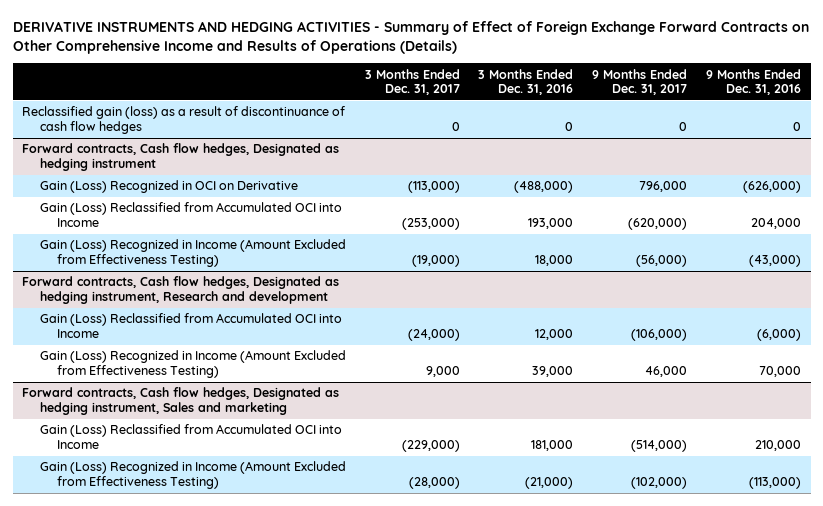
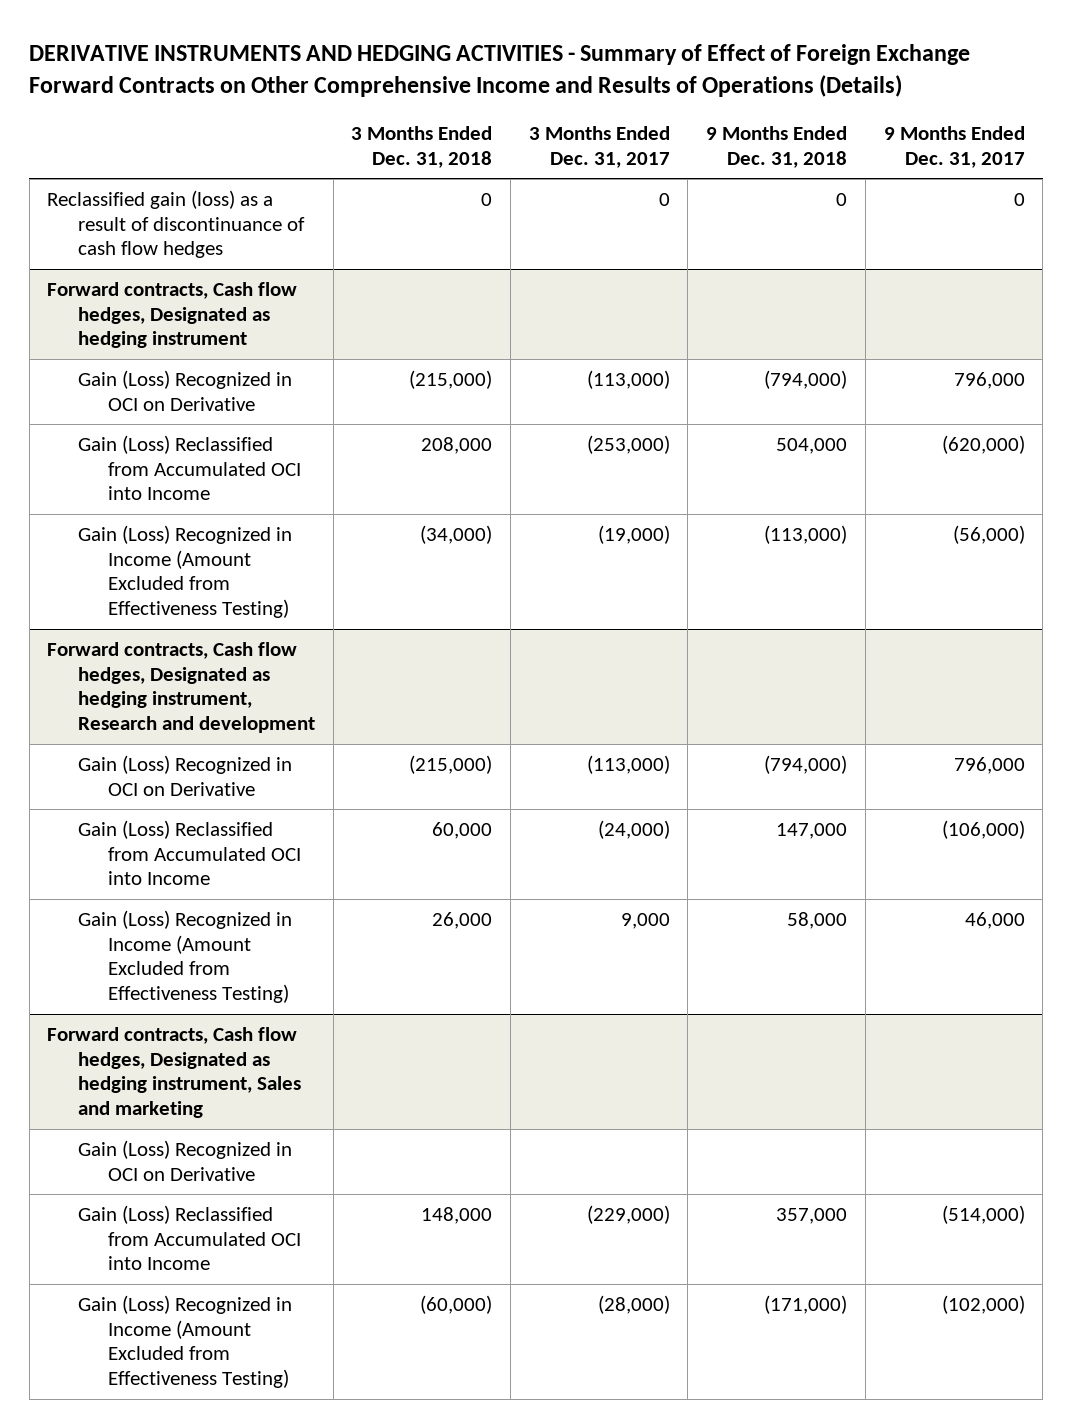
- | 3 Months Ended Dec. 31, 2017 | 3 Months Ended Dec. 31, 2016 | 9 Months Ended Dec. 31, 2017 | 9 Months Ended Dec. 31, 2016
+ | 3 Months Ended Dec. 31, 2018 | 3 Months Ended Dec. 31, 2017 | 9 Months Ended Dec. 31, 2018 | 9 Months Ended Dec. 31, 2017
@ Forward contracts, Cash flow hedges, Designated as hedging instrument, Research and development
+ Gain (Loss) Recognized in OCI on Derivative | (215,000) | (113,000) | (794,000) | 796,000
@ Forward contracts, Cash flow hedges, Designated as hedging instrument, Sales and marketing
+ Gain (Loss) Recognized in OCI on Derivative

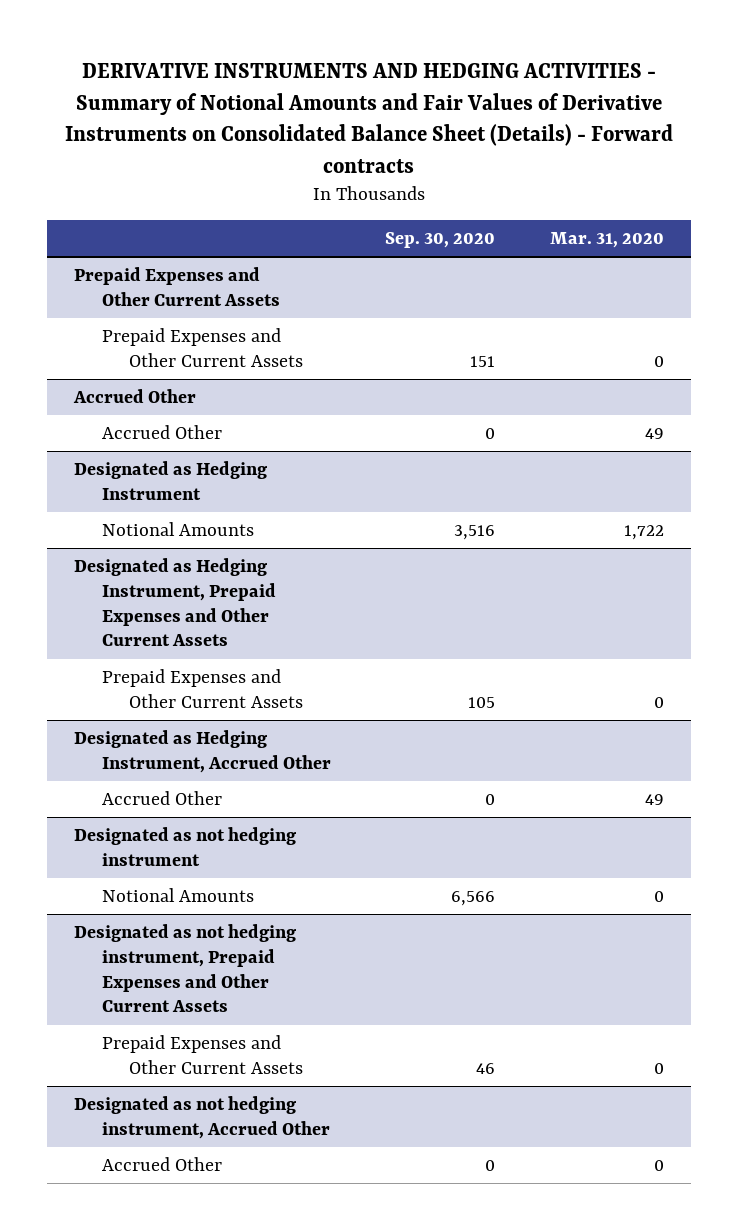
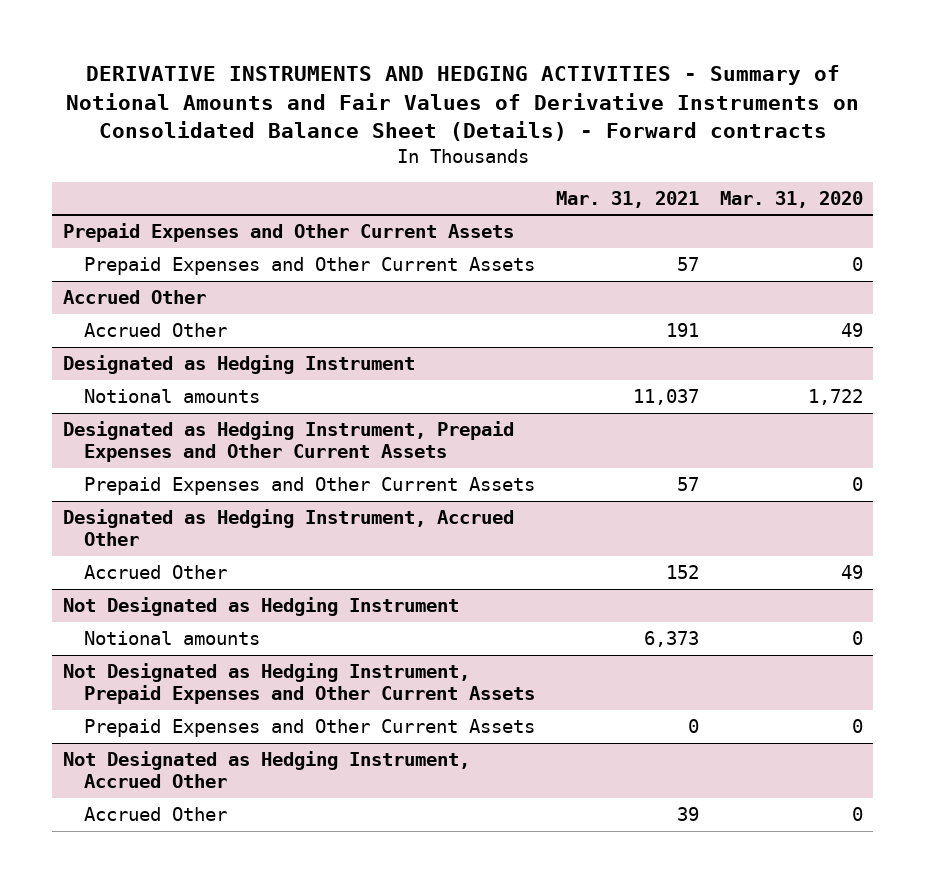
- | Sep. 30, 2020 | Mar. 31, 2020
+ | Mar. 31, 2021 | Mar. 31, 2020
@ Designated as Hedging Instrument
- Notional Amounts | 3,516 | 1,722
+ Notional amounts | 11,037 | 1,722
- Designated as not hedging instrument
- Notional Amounts | 6,566 | 0
- Designated as not hedging instrument, Prepaid Expenses and Other Current Assets
+ Not Designated as Hedging Instrument
+ Notional amounts | 6,373 | 0
+ Not Designated as Hedging Instrument, Prepaid Expenses and Other Current Assets
- Designated as not hedging instrument, Accrued Other
+ Not Designated as Hedging Instrument, Accrued Other

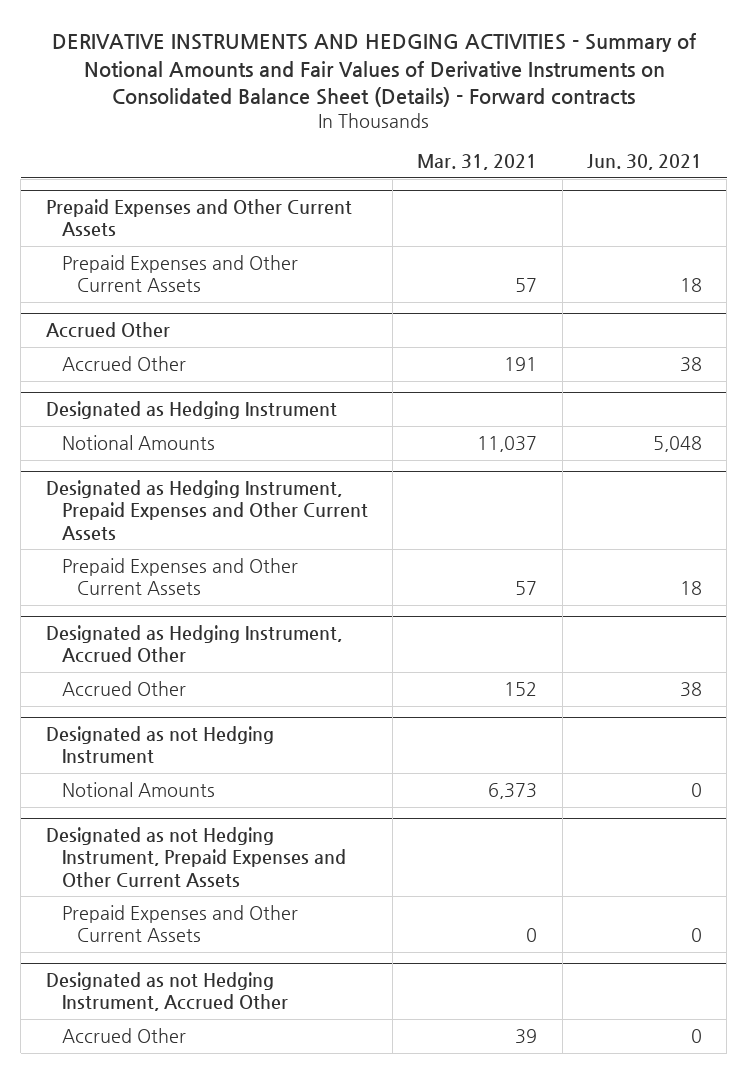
- | Mar. 31, 2021 | Mar. 31, 2020
+ | Mar. 31, 2021 | Jun. 30, 2021
@ Designated as Hedging Instrument
- Notional amounts | 11,037 | 1,722
+ Notional Amounts | 11,037 | 5,048
- Not Designated as Hedging Instrument
- Notional amounts | 6,373 | 0
- Not Designated as Hedging Instrument, Prepaid Expenses and Other Current Assets
+ Designated as not Hedging Instrument
+ Notional Amounts | 6,373 | 0
+ Designated as not Hedging Instrument, Prepaid Expenses and Other Current Assets
- Not Designated as Hedging Instrument, Accrued Other
+ Designated as not Hedging Instrument, Accrued Other

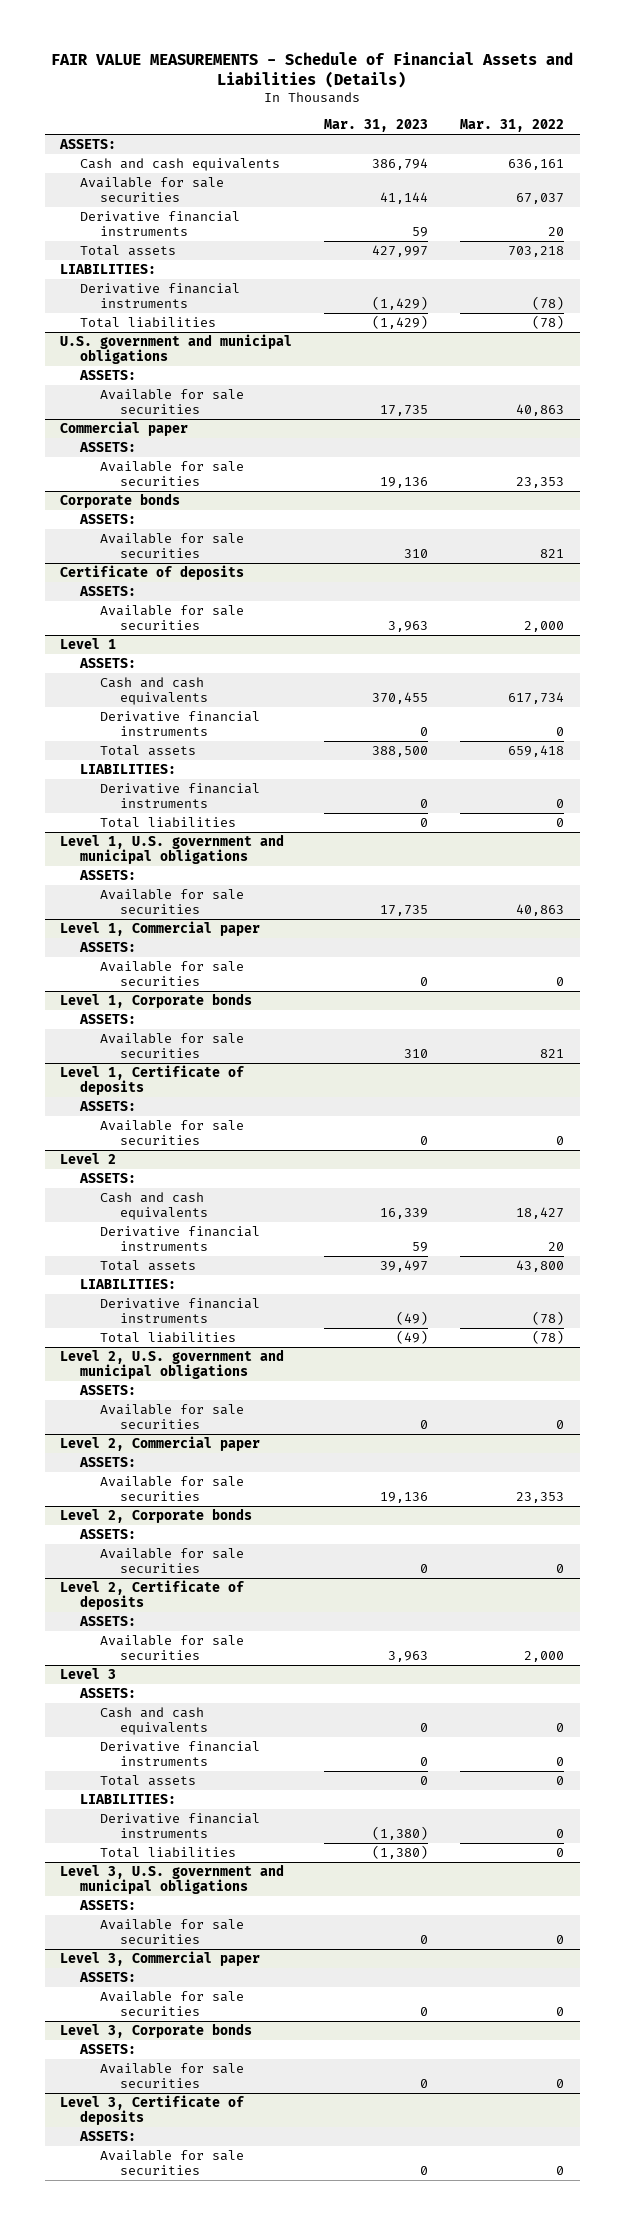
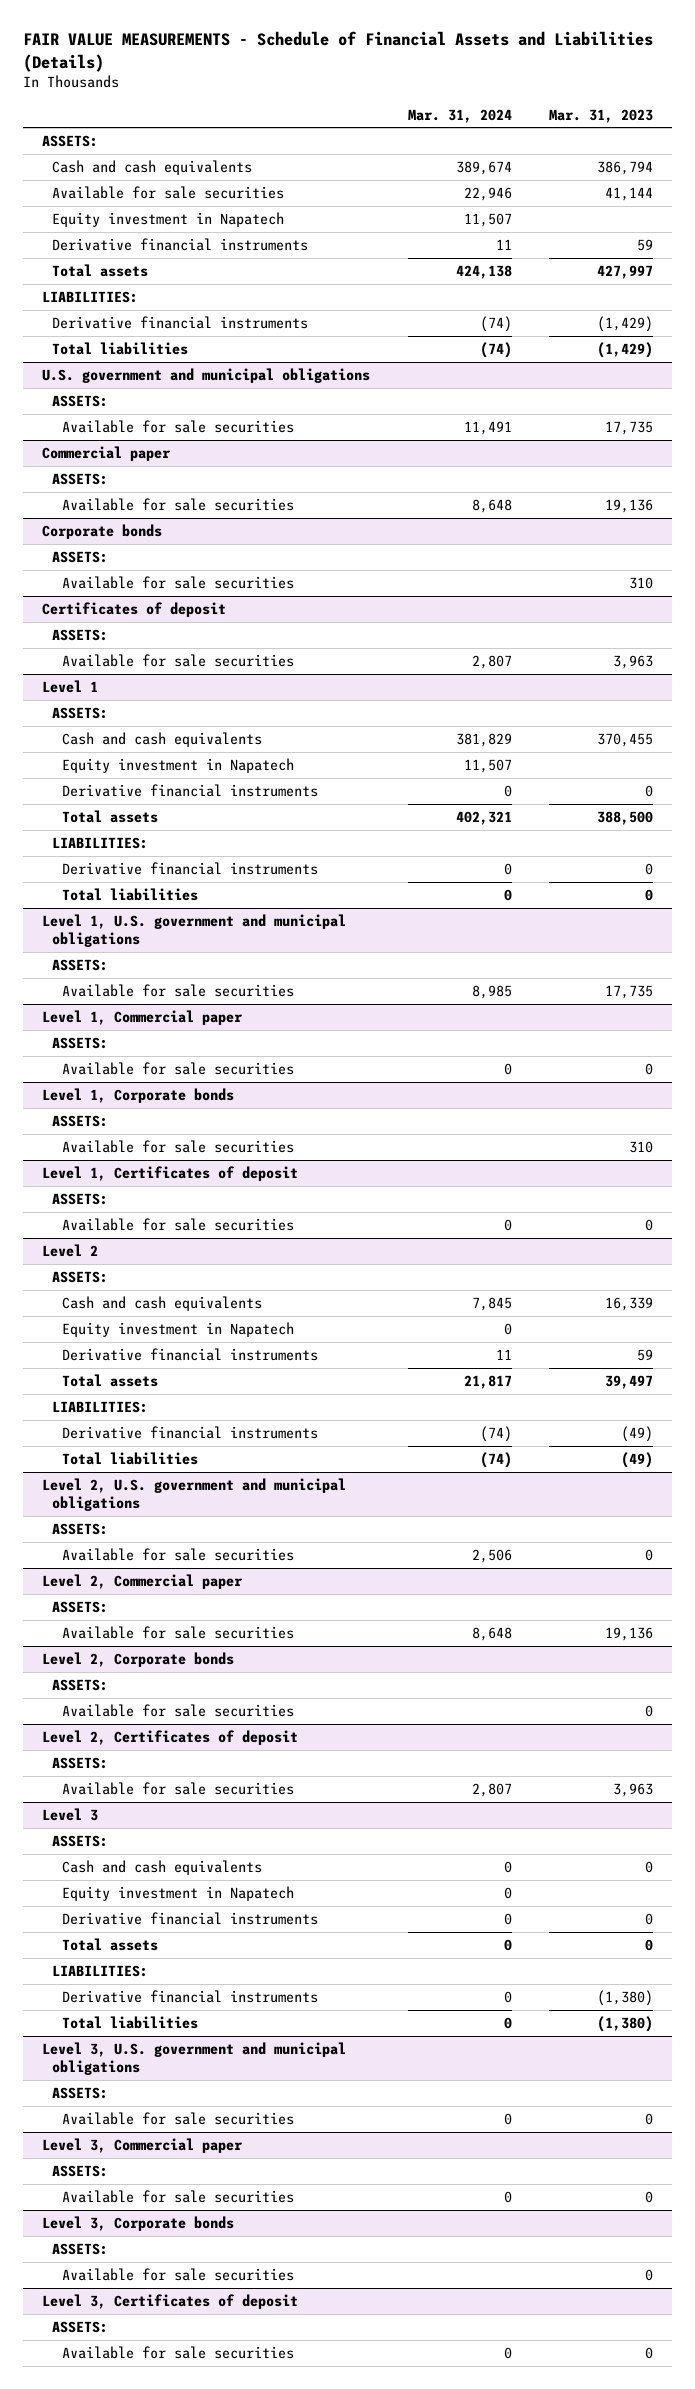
- | Mar. 31, 2023 | Mar. 31, 2022
+ | Mar. 31, 2024 | Mar. 31, 2023
+ Equity investment in Napatech | 11,507 |
- Certificate of deposits
+ Certificates of deposit
@ Level 1
+ Equity investment in Napatech | 11,507 |
- Level 1, Certificate of deposits
+ Level 1, Certificates of deposit
@ Level 2
+ Equity investment in Napatech | 0 |
- Level 2, Certificate of deposits
+ Level 2, Certificates of deposit
@ Level 3
+ Equity investment in Napatech | 0 |
- Level 3, Certificate of deposits
+ Level 3, Certificates of deposit

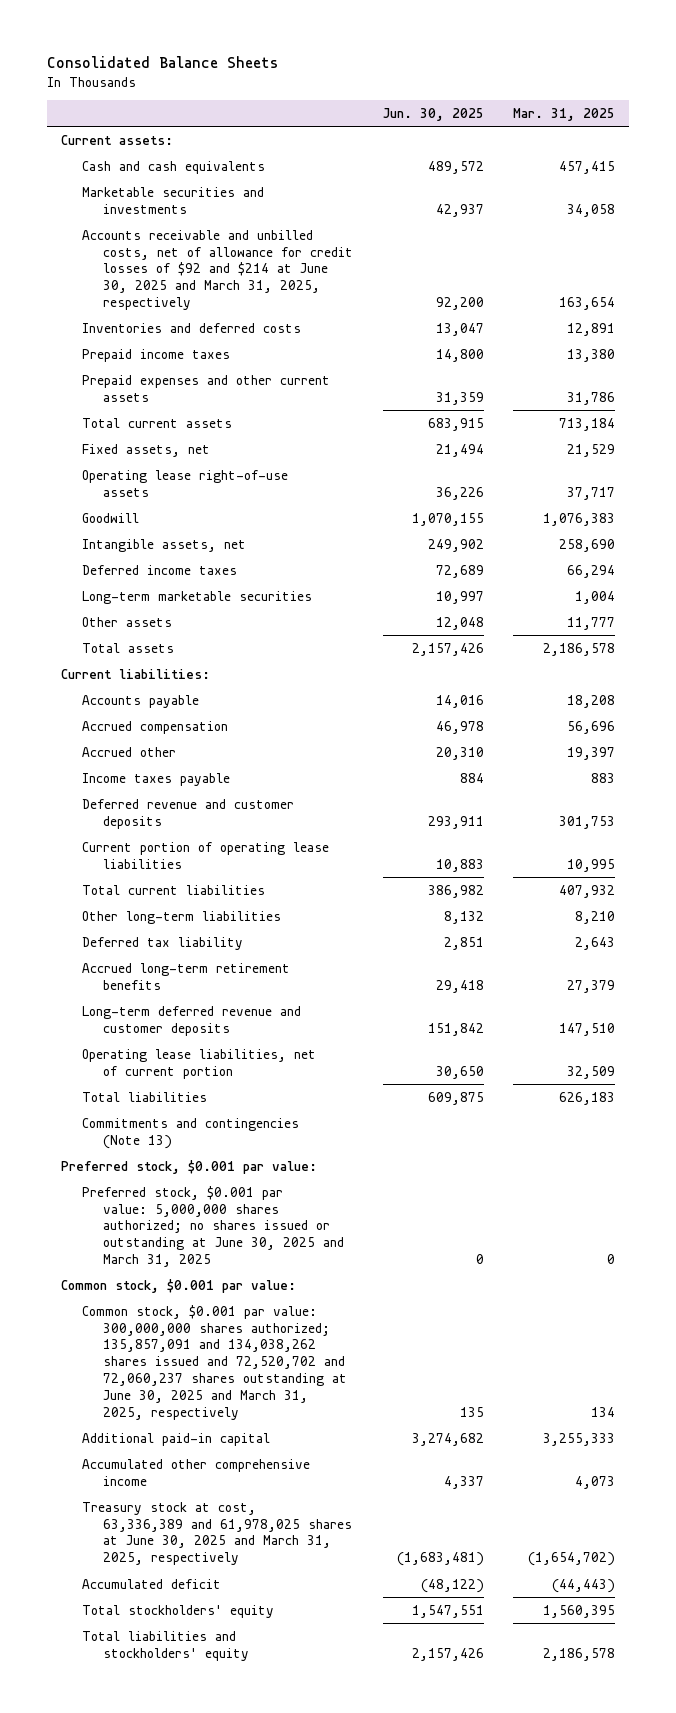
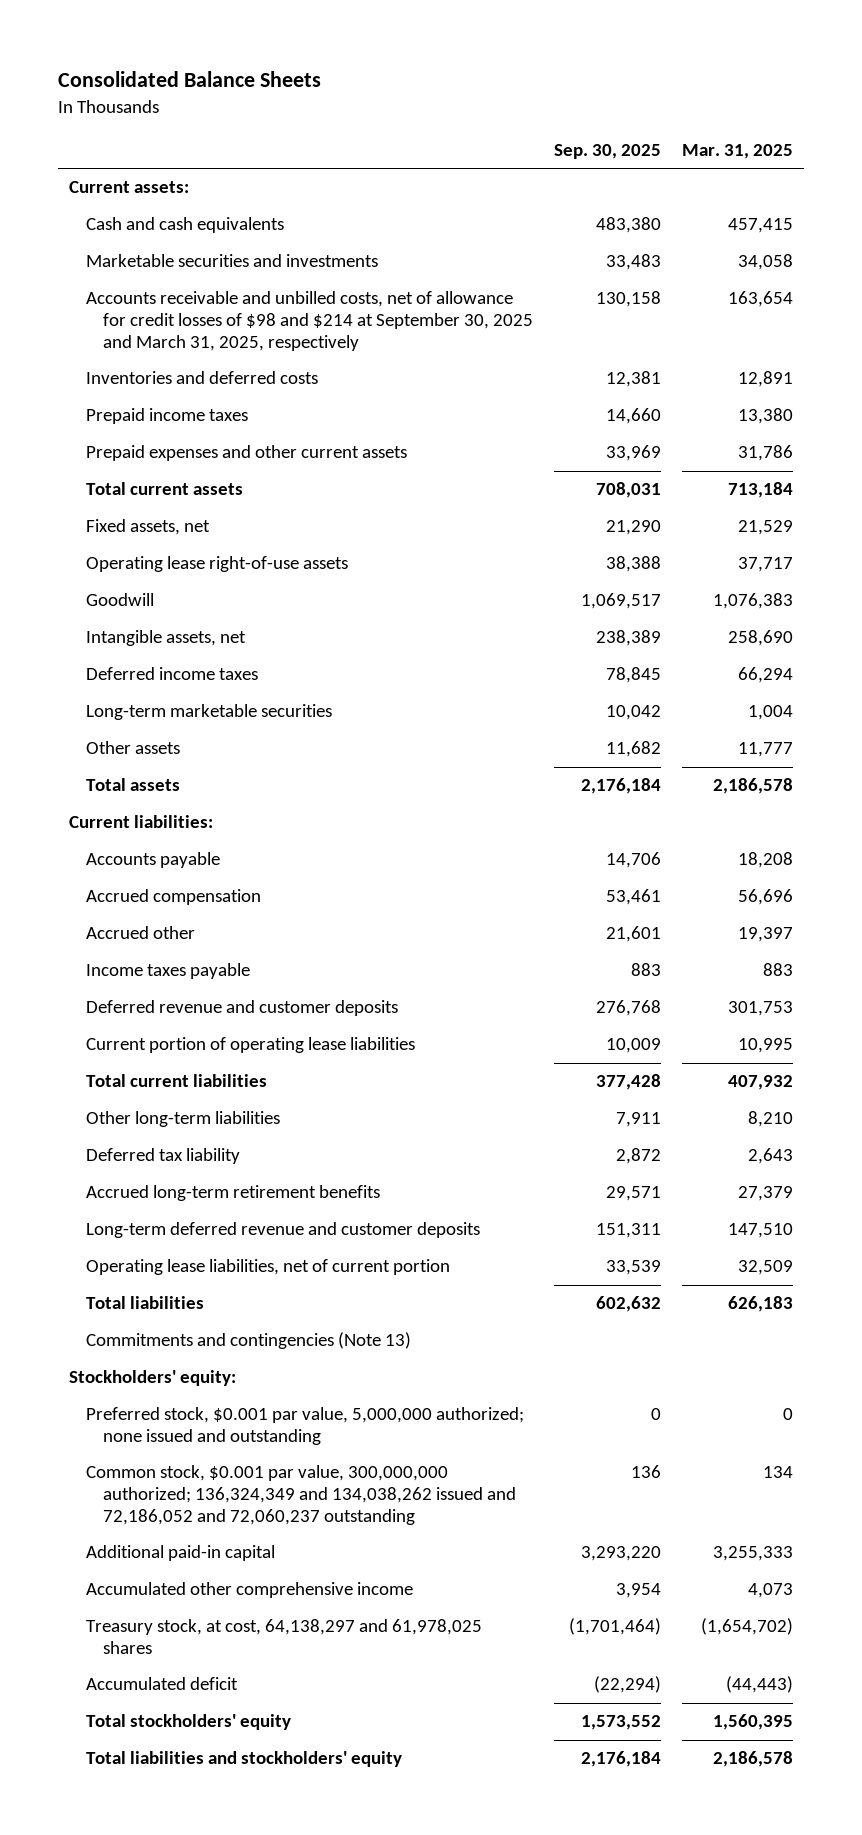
- | Jun. 30, 2025 | Mar. 31, 2025
+ | Sep. 30, 2025 | Mar. 31, 2025
- Accounts receivable and unbilled costs, net of allowance for credit losses of $92 and $214 at June 30, 2025 and March 31, 2025, respectively | 92,200 | 163,654
+ Accounts receivable and unbilled costs, net of allowance for credit losses of $98 and $214 at September 30, 2025 and March 31, 2025, respectively | 130,158 | 163,654
- Preferred stock, $0.001 par value:
- Preferred stock, $0.001 par value: 5,000,000 shares authorized; no shares issued or outstanding at June 30, 2025 and March 31, 2025 | 0 | 0
- Common stock, $0.001 par value:
- Common stock, $0.001 par value: 300,000,000 shares authorized; 135,857,091 and 134,038,262 shares issued and 72,520,702 and 72,060,237 shares outstanding at June 30, 2025 and March 31, 2025, respectively | 135 | 134
+ Stockholders' equity:
+ Preferred stock, $0.001 par value, 5,000,000 authorized; none issued and outstanding | 0 | 0
+ Common stock, $0.001 par value, 300,000,000 authorized; 136,324,349 and 134,038,262 issued and 72,186,052 and 72,060,237 outstanding | 136 | 134
- Treasury stock at cost, 63,336,389 and 61,978,025 shares at June 30, 2025 and March 31, 2025, respectively | (1,683,481) | (1,654,702)
+ Treasury stock, at cost, 64,138,297 and 61,978,025 shares | (1,701,464) | (1,654,702)

